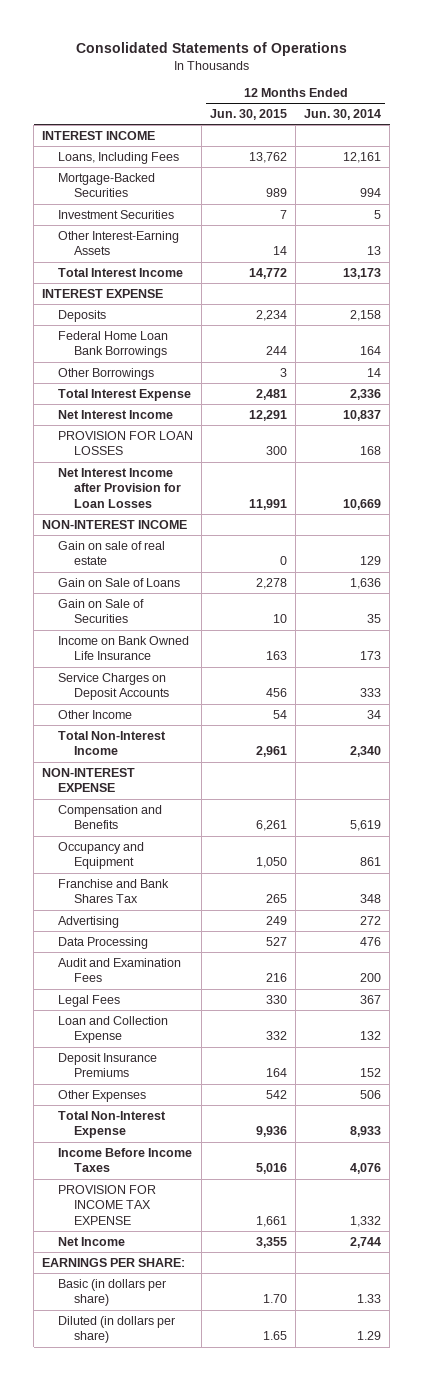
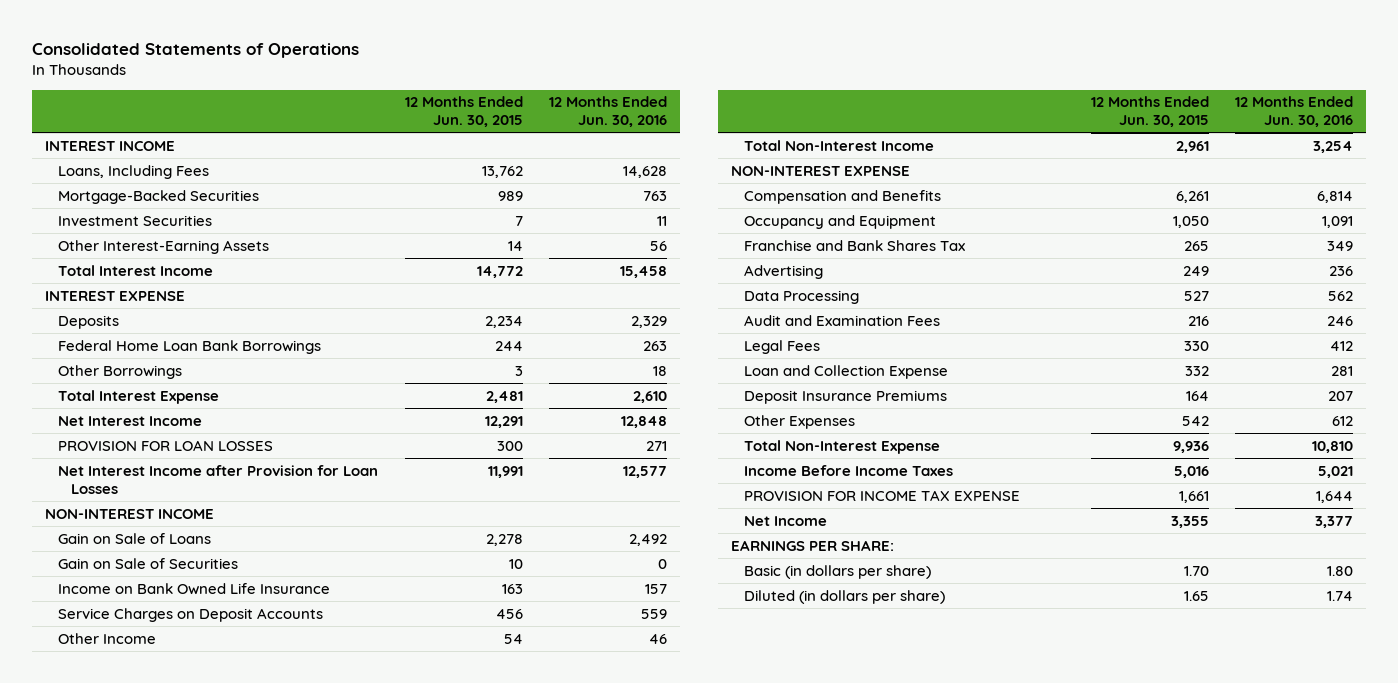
- | 12 Months Ended Jun. 30, 2015 | 12 Months Ended Jun. 30, 2014
+ | 12 Months Ended Jun. 30, 2015 | 12 Months Ended Jun. 30, 2016
- Gain on sale of real estate | 0 | 129

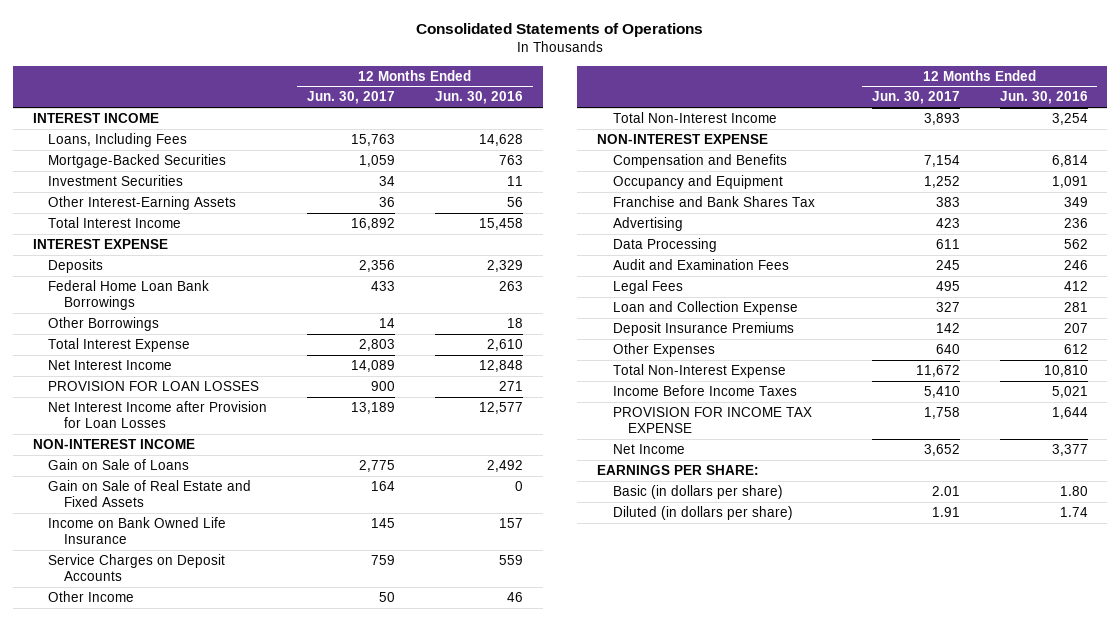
- | 12 Months Ended Jun. 30, 2015 | 12 Months Ended Jun. 30, 2016
+ | 12 Months Ended Jun. 30, 2017 | 12 Months Ended Jun. 30, 2016
- Gain on Sale of Securities | 10 | 0
+ Gain on Sale of Real Estate and Fixed Assets | 164 | 0

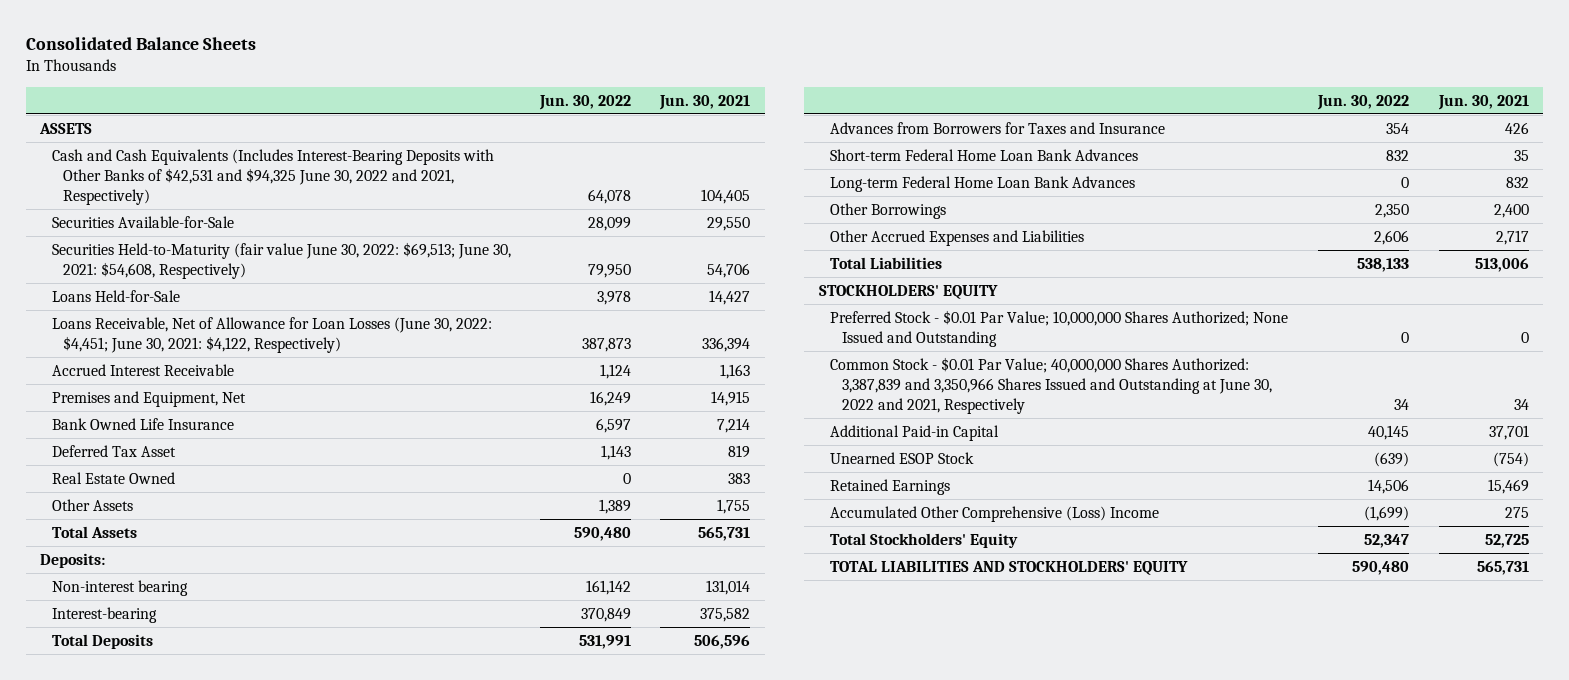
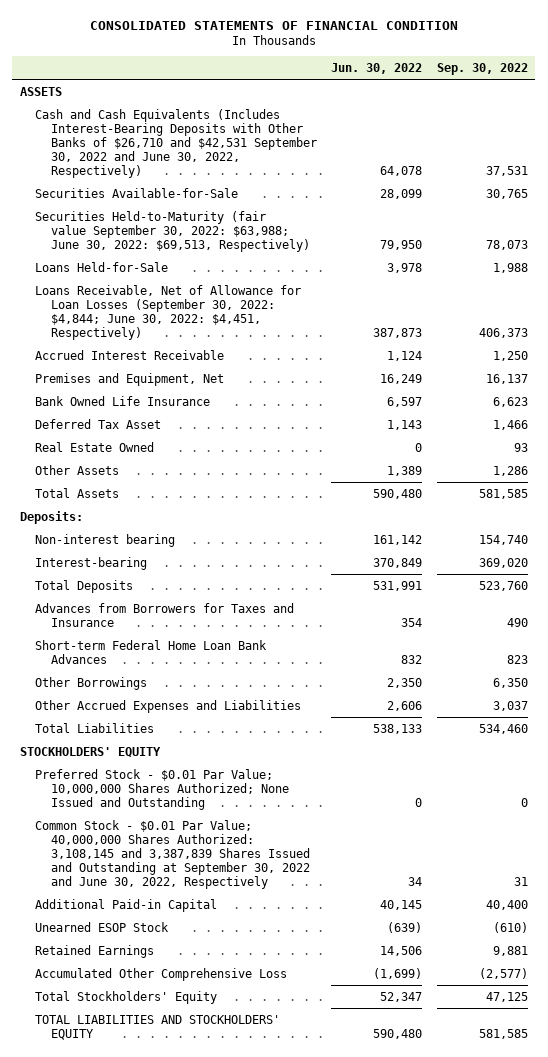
- Consolidated Balance Sheets
+ CONSOLIDATED STATEMENTS OF FINANCIAL CONDITION
- | Jun. 30, 2022 | Jun. 30, 2021
+ | Jun. 30, 2022 | Sep. 30, 2022
- Cash and Cash Equivalents (Includes Interest-Bearing Deposits with Other Banks of $42,531 and $94,325 June 30, 2022 and 2021, Respectively) | 64,078 | 104,405
+ Cash and Cash Equivalents (Includes Interest-Bearing Deposits with Other Banks of $26,710 and $42,531 September 30, 2022 and June 30, 2022, Respectively) | 64,078 | 37,531
- Securities Held-to-Maturity (fair value June 30, 2022: $69,513; June 30, 2021: $54,608, Respectively) | 79,950 | 54,706
+ Securities Held-to-Maturity (fair value September 30, 2022: $63,988; June 30, 2022: $69,513, Respectively) | 79,950 | 78,073
- Loans Receivable, Net of Allowance for Loan Losses (June 30, 2022: $4,451; June 30, 2021: $4,122, Respectively) | 387,873 | 336,394
+ Loans Receivable, Net of Allowance for Loan Losses (September 30, 2022: $4,844; June 30, 2022: $4,451, Respectively) | 387,873 | 406,373
- Long-term Federal Home Loan Bank Advances | 0 | 832
- Common Stock - $0.01 Par Value; 40,000,000 Shares Authorized: 3,387,839 and 3,350,966 Shares Issued and Outstanding at June 30, 2022 and 2021, Respectively | 34 | 34
+ Common Stock - $0.01 Par Value; 40,000,000 Shares Authorized: 3,108,145 and 3,387,839 Shares Issued and Outstanding at September 30, 2022 and June 30, 2022, Respectively | 34 | 31
- Accumulated Other Comprehensive (Loss) Income | (1,699) | 275
+ Accumulated Other Comprehensive Loss | (1,699) | (2,577)

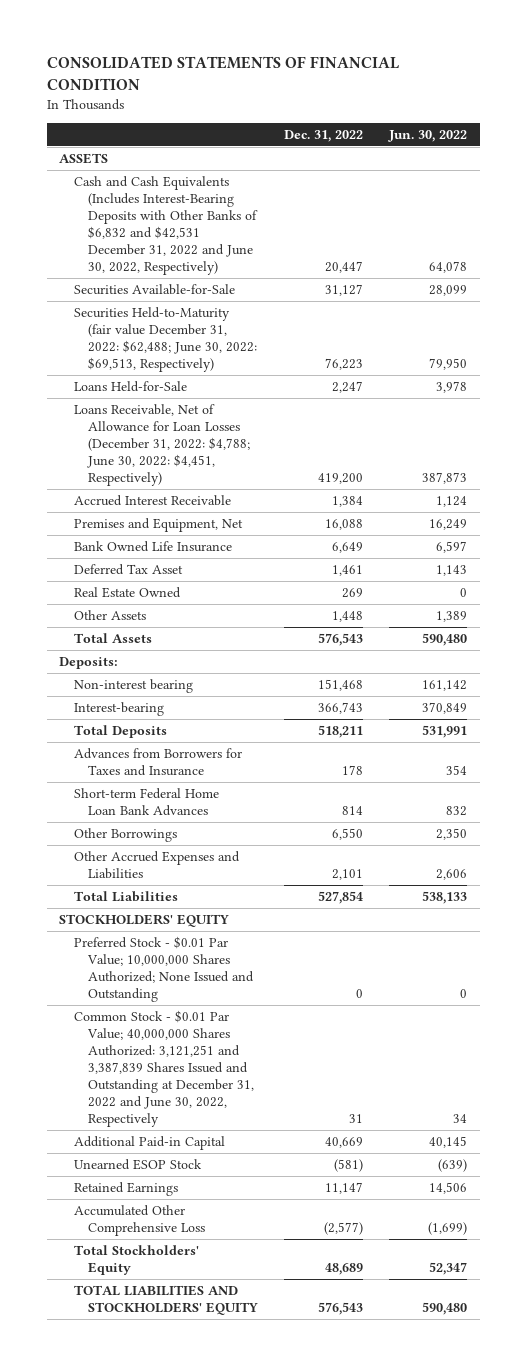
- | Jun. 30, 2022 | Sep. 30, 2022
+ | Dec. 31, 2022 | Jun. 30, 2022
- Cash and Cash Equivalents (Includes Interest-Bearing Deposits with Other Banks of $26,710 and $42,531 September 30, 2022 and June 30, 2022, Respectively) | 64,078 | 37,531
+ Cash and Cash Equivalents (Includes Interest-Bearing Deposits with Other Banks of $6,832 and $42,531 December 31, 2022 and June 30, 2022, Respectively) | 20,447 | 64,078
- Securities Held-to-Maturity (fair value September 30, 2022: $63,988; June 30, 2022: $69,513, Respectively) | 79,950 | 78,073
+ Securities Held-to-Maturity (fair value December 31, 2022: $62,488; June 30, 2022: $69,513, Respectively) | 76,223 | 79,950
- Loans Receivable, Net of Allowance for Loan Losses (September 30, 2022: $4,844; June 30, 2022: $4,451, Respectively) | 387,873 | 406,373
+ Loans Receivable, Net of Allowance for Loan Losses (December 31, 2022: $4,788; June 30, 2022: $4,451, Respectively) | 419,200 | 387,873
- Common Stock - $0.01 Par Value; 40,000,000 Shares Authorized: 3,108,145 and 3,387,839 Shares Issued and Outstanding at September 30, 2022 and June 30, 2022, Respectively | 34 | 31
+ Common Stock - $0.01 Par Value; 40,000,000 Shares Authorized: 3,121,251 and 3,387,839 Shares Issued and Outstanding at December 31, 2022 and June 30, 2022, Respectively | 31 | 34

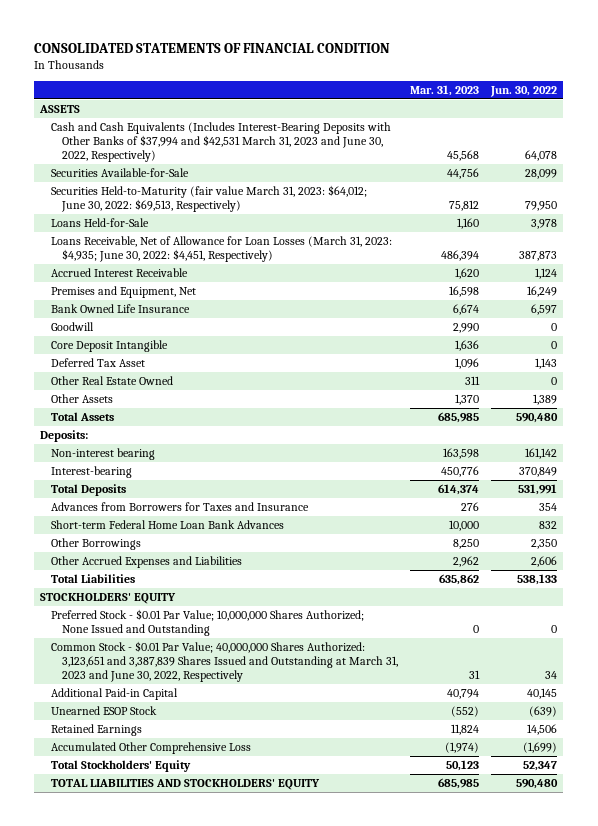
- | Dec. 31, 2022 | Jun. 30, 2022
+ | Mar. 31, 2023 | Jun. 30, 2022
- Cash and Cash Equivalents (Includes Interest-Bearing Deposits with Other Banks of $6,832 and $42,531 December 31, 2022 and June 30, 2022, Respectively) | 20,447 | 64,078
+ Cash and Cash Equivalents (Includes Interest-Bearing Deposits with Other Banks of $37,994 and $42,531 March 31, 2023 and June 30, 2022, Respectively) | 45,568 | 64,078
- Securities Held-to-Maturity (fair value December 31, 2022: $62,488; June 30, 2022: $69,513, Respectively) | 76,223 | 79,950
+ Securities Held-to-Maturity (fair value March 31, 2023: $64,012; June 30, 2022: $69,513, Respectively) | 75,812 | 79,950
- Loans Receivable, Net of Allowance for Loan Losses (December 31, 2022: $4,788; June 30, 2022: $4,451, Respectively) | 419,200 | 387,873
+ Loans Receivable, Net of Allowance for Loan Losses (March 31, 2023: $4,935; June 30, 2022: $4,451, Respectively) | 486,394 | 387,873
+ Goodwill | 2,990 | 0
+ Core Deposit Intangible | 1,636 | 0
- Real Estate Owned | 269 | 0
+ Other Real Estate Owned | 311 | 0
- Common Stock - $0.01 Par Value; 40,000,000 Shares Authorized: 3,121,251 and 3,387,839 Shares Issued and Outstanding at December 31, 2022 and June 30, 2022, Respectively | 31 | 34
+ Common Stock - $0.01 Par Value; 40,000,000 Shares Authorized: 3,123,651 and 3,387,839 Shares Issued and Outstanding at March 31, 2023 and June 30, 2022, Respectively | 31 | 34

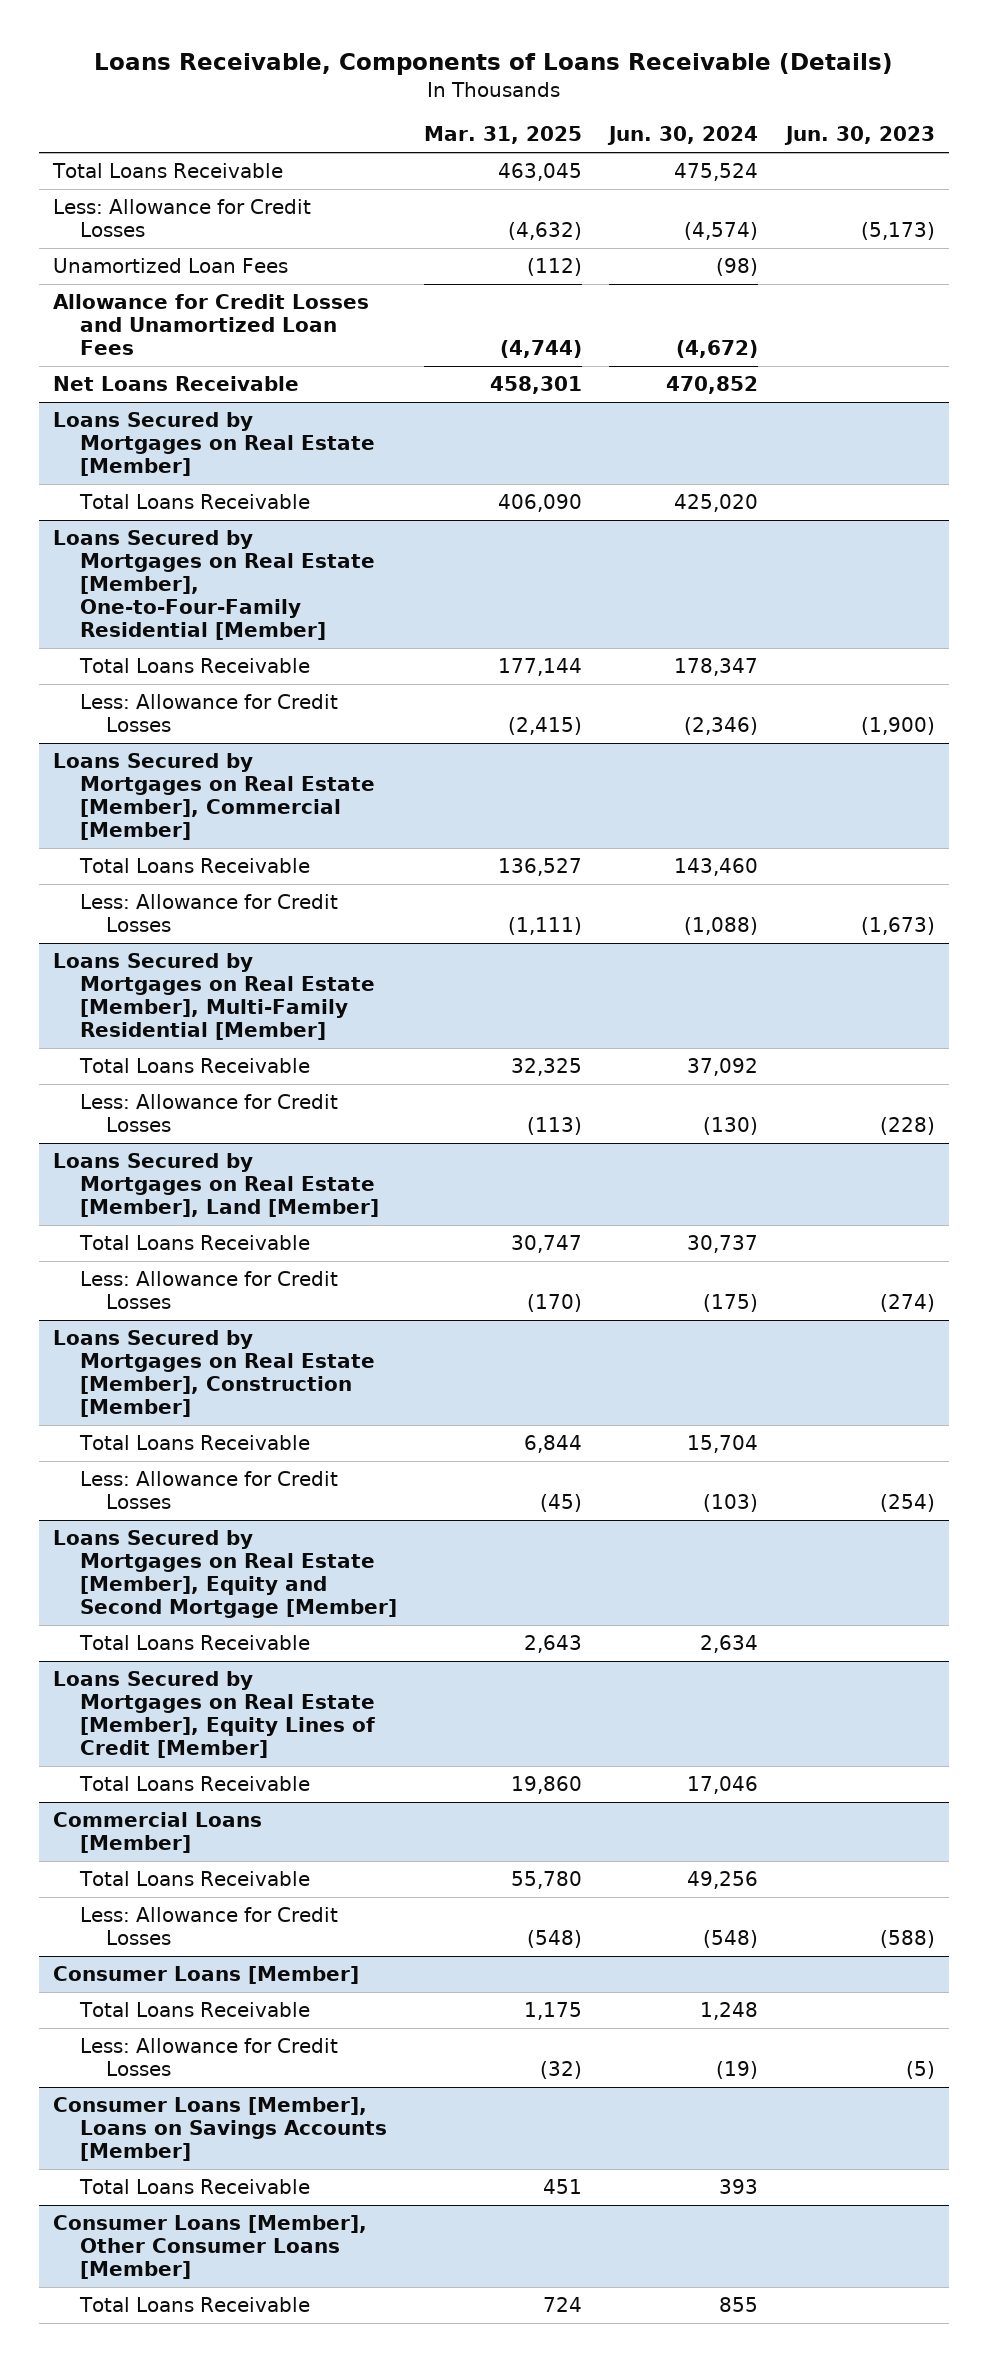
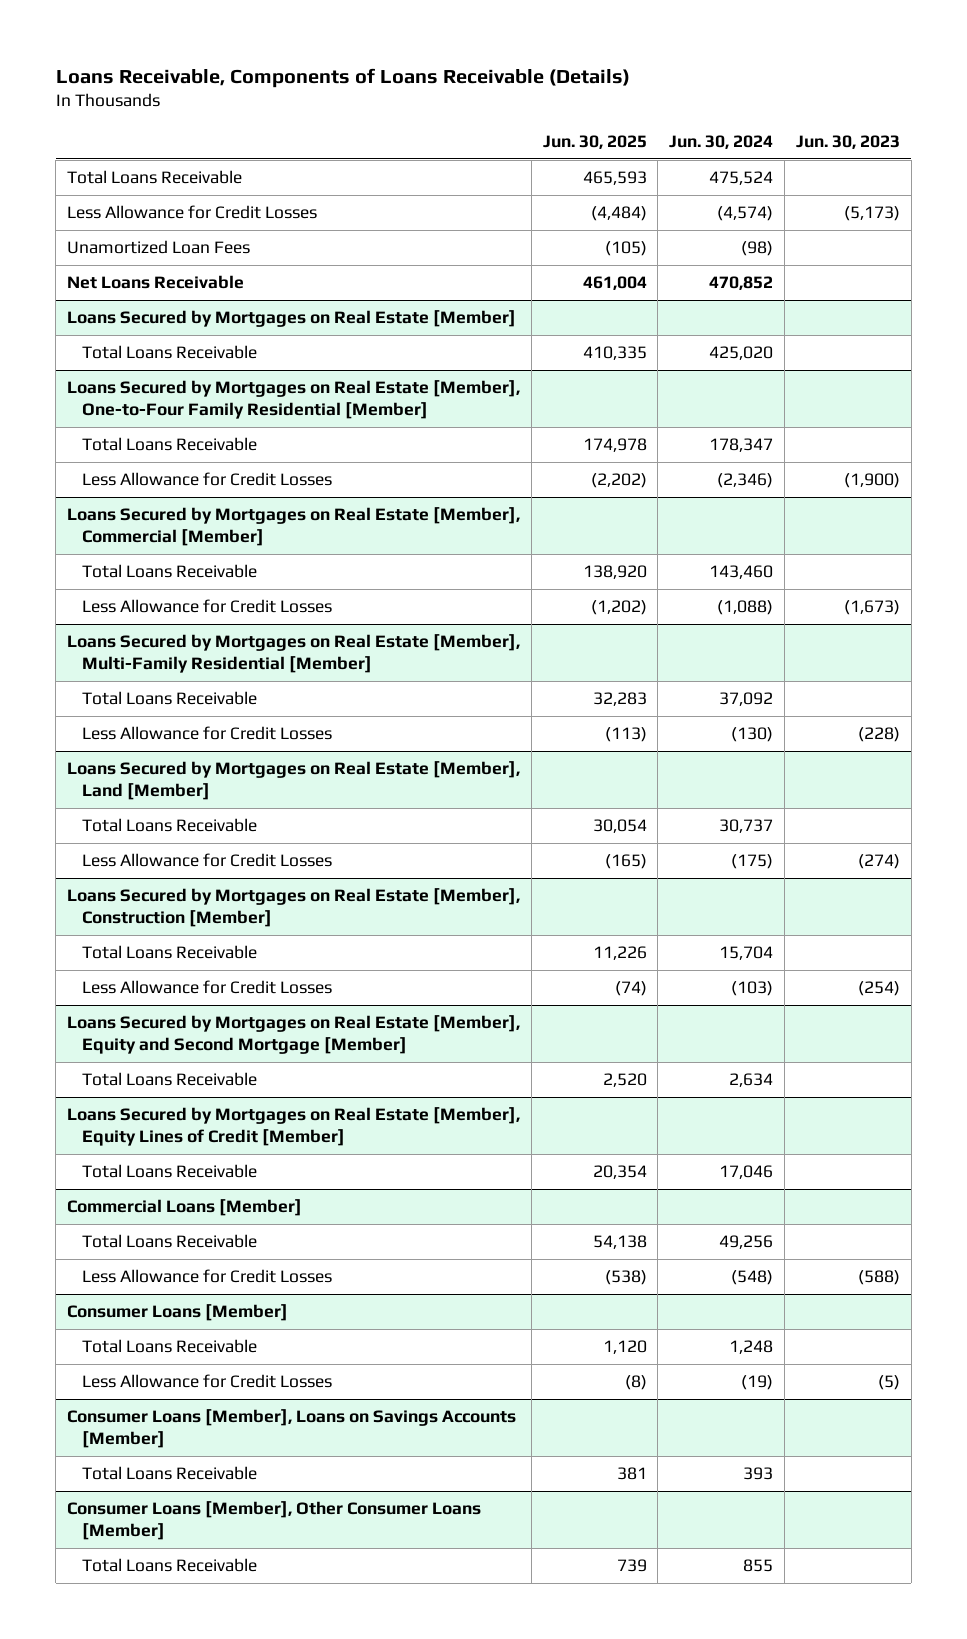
- | Mar. 31, 2025 | Jun. 30, 2024 | Jun. 30, 2023
+ | Jun. 30, 2025 | Jun. 30, 2024 | Jun. 30, 2023
- Less: Allowance for Credit Losses | (4,632) | (4,574) | (5,173)
+ Less Allowance for Credit Losses | (4,484) | (4,574) | (5,173)
- Allowance for Credit Losses and Unamortized Loan Fees | (4,744) | (4,672) |
- Loans Secured by Mortgages on Real Estate [Member], One-to-Four-Family Residential [Member]
+ Loans Secured by Mortgages on Real Estate [Member], One-to-Four Family Residential [Member]
- Less: Allowance for Credit Losses | (2,415) | (2,346) | (1,900)
+ Less Allowance for Credit Losses | (2,202) | (2,346) | (1,900)
@ Loans Secured by Mortgages on Real Estate [Member], Commercial [Member]
- Less: Allowance for Credit Losses | (1,111) | (1,088) | (1,673)
+ Less Allowance for Credit Losses | (1,202) | (1,088) | (1,673)
@ Loans Secured by Mortgages on Real Estate [Member], Multi-Family Residential [Member]
- Less: Allowance for Credit Losses | (113) | (130) | (228)
+ Less Allowance for Credit Losses | (113) | (130) | (228)
@ Loans Secured by Mortgages on Real Estate [Member], Land [Member]
- Less: Allowance for Credit Losses | (170) | (175) | (274)
+ Less Allowance for Credit Losses | (165) | (175) | (274)
@ Loans Secured by Mortgages on Real Estate [Member], Construction [Member]
- Less: Allowance for Credit Losses | (45) | (103) | (254)
+ Less Allowance for Credit Losses | (74) | (103) | (254)
@ Commercial Loans [Member]
- Less: Allowance for Credit Losses | (548) | (548) | (588)
+ Less Allowance for Credit Losses | (538) | (548) | (588)
@ Consumer Loans [Member]
- Less: Allowance for Credit Losses | (32) | (19) | (5)
+ Less Allowance for Credit Losses | (8) | (19) | (5)

